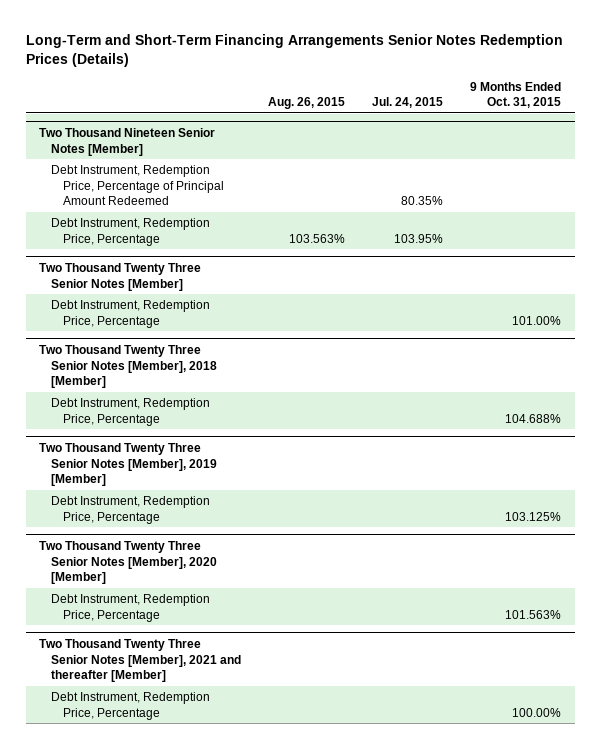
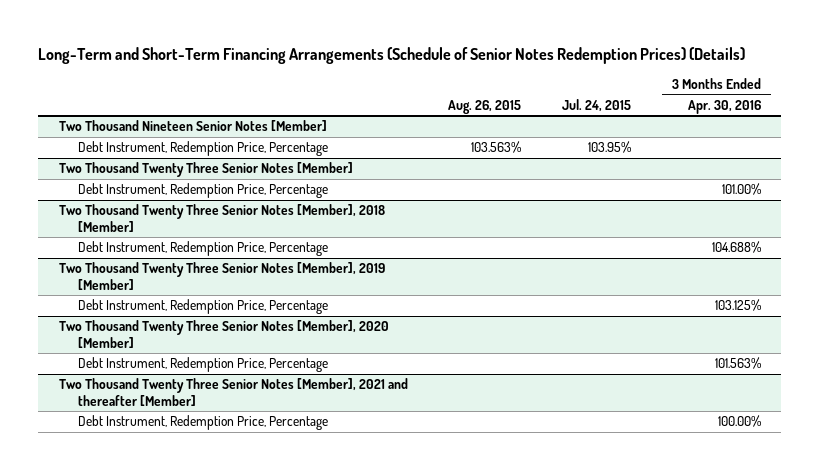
- Long-Term and Short-Term Financing Arrangements Senior Notes Redemption Prices (Details)
+ Long-Term and Short-Term Financing Arrangements (Schedule of Senior Notes Redemption Prices) (Details)
- | Aug. 26, 2015 | Jul. 24, 2015 | 9 Months Ended Oct. 31, 2015
+ | Aug. 26, 2015 | Jul. 24, 2015 | 3 Months Ended Apr. 30, 2016
@ Two Thousand Nineteen Senior Notes [Member]
- Debt Instrument, Redemption Price, Percentage of Principal Amount Redeemed | | 80.35% |

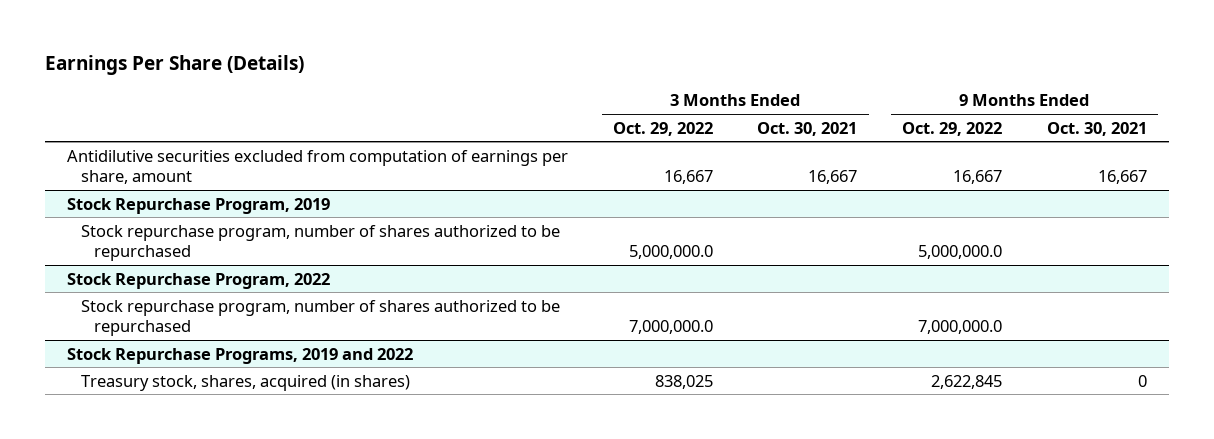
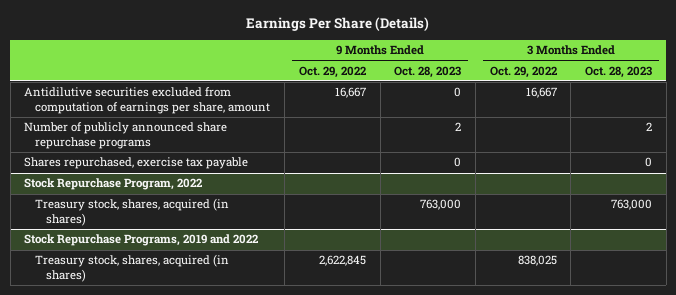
- | 3 Months Ended Oct. 29, 2022 | 3 Months Ended Oct. 30, 2021 | 9 Months Ended Oct. 29, 2022 | 9 Months Ended Oct. 30, 2021
+ | 9 Months Ended Oct. 29, 2022 | 9 Months Ended Oct. 28, 2023 | 3 Months Ended Oct. 29, 2022 | 3 Months Ended Oct. 28, 2023
- Stock Repurchase Program, 2019
- Stock repurchase program, number of shares authorized to be repurchased | 5,000,000.0 | | 5,000,000.0 |
+ Number of publicly announced share repurchase programs | | 2 | | 2
+ Shares repurchased, exercise tax payable | | 0 | | 0
@ Stock Repurchase Program, 2022
- Stock repurchase program, number of shares authorized to be repurchased | 7,000,000.0 | | 7,000,000.0 |
+ Treasury stock, shares, acquired (in shares) | | 763,000 | | 763,000

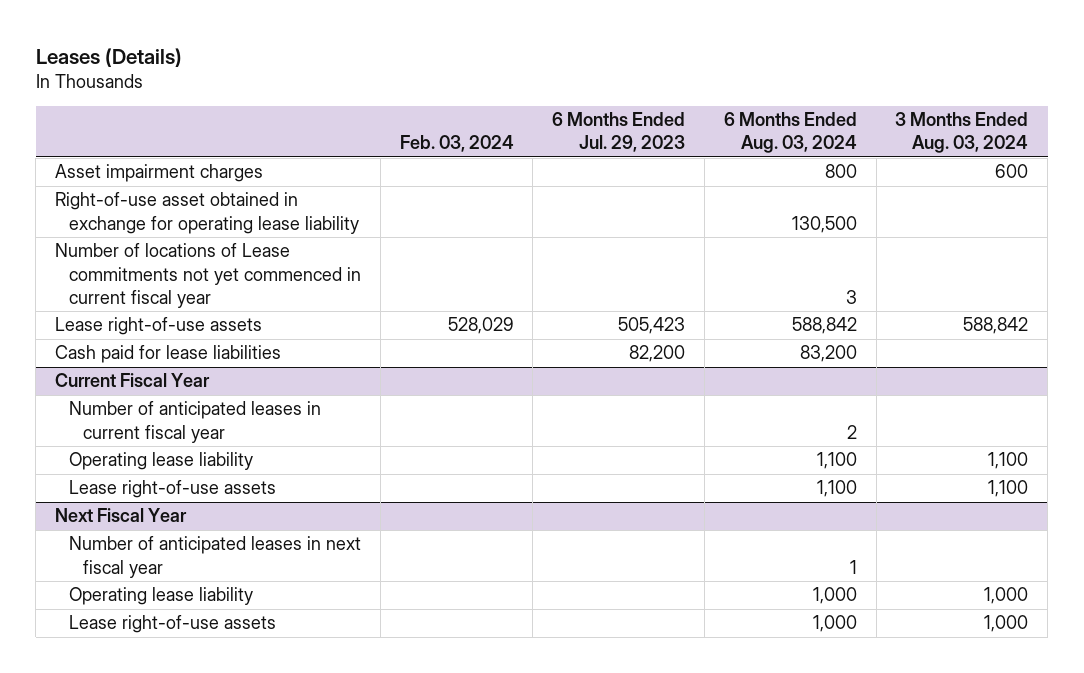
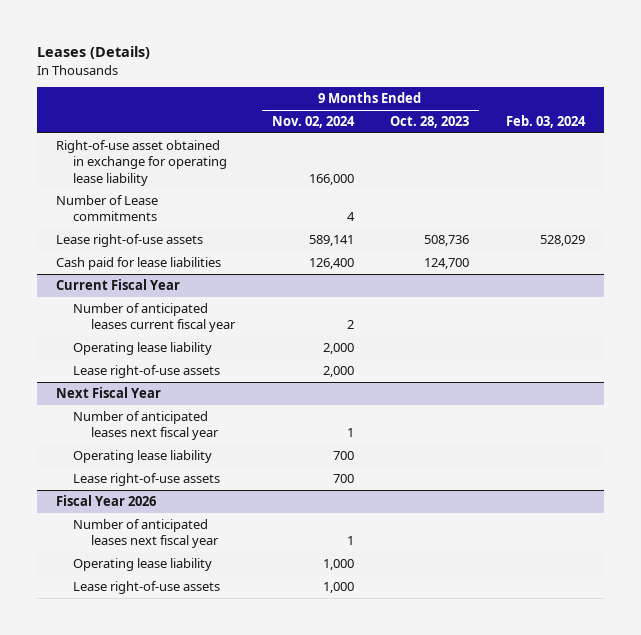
- | Feb. 03, 2024 | 6 Months Ended Jul. 29, 2023 | 6 Months Ended Aug. 03, 2024 | 3 Months Ended Aug. 03, 2024
+ | 9 Months Ended Nov. 02, 2024 | 9 Months Ended Oct. 28, 2023 | Feb. 03, 2024
- Asset impairment charges | | | 800 | 600
- Number of locations of Lease commitments not yet commenced in current fiscal year | | | 3 |
+ Number of Lease commitments | 4 | |
@ Current Fiscal Year
- Number of anticipated leases in current fiscal year | | | 2 |
+ Number of anticipated leases current fiscal year | 2 | |
@ Next Fiscal Year
- Number of anticipated leases in next fiscal year | | | 1 |
+ Number of anticipated leases next fiscal year | 1 | |
+ Fiscal Year 2026
+ Number of anticipated leases next fiscal year | 1 | |
+ Operating lease liability | 1,000 | |
+ Lease right-of-use assets | 1,000 | |

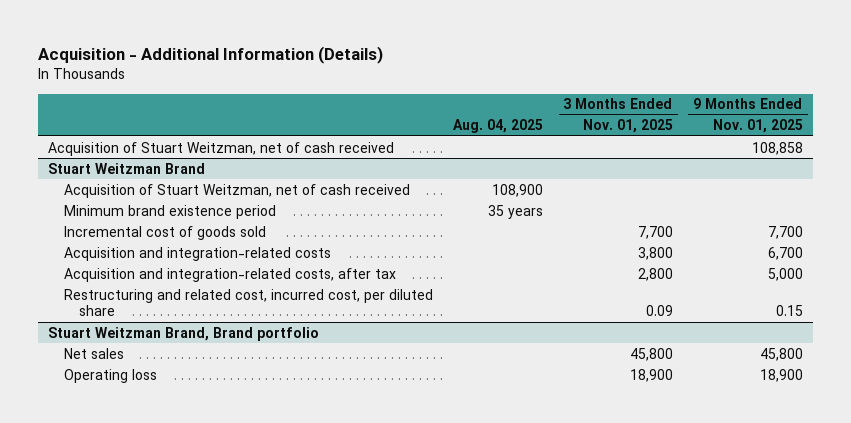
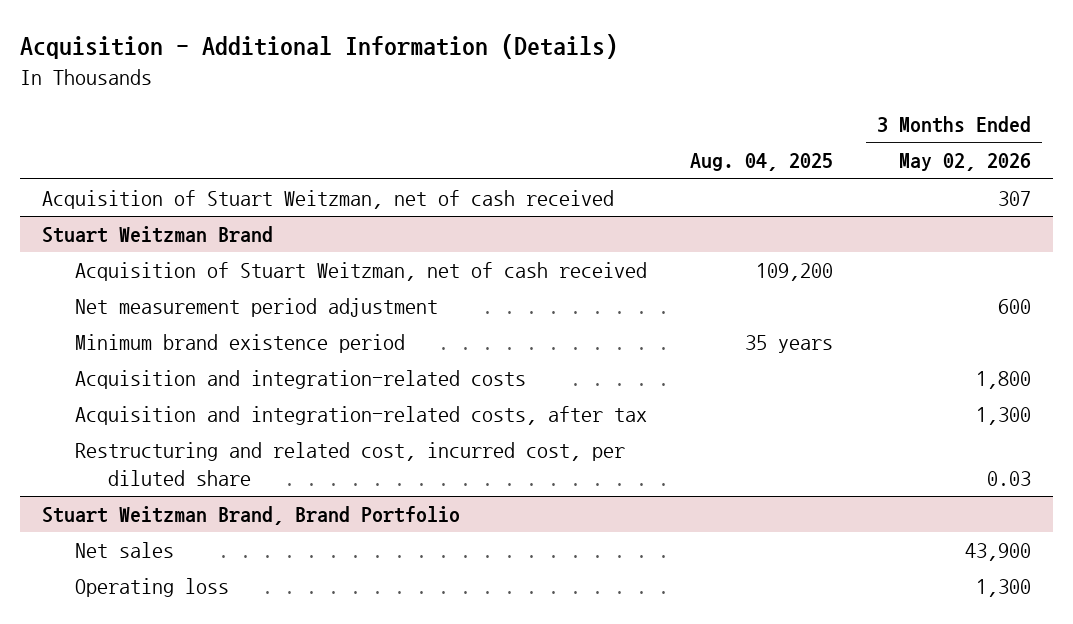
- | Aug. 04, 2025 | 3 Months Ended Nov. 01, 2025 | 9 Months Ended Nov. 01, 2025
+ | Aug. 04, 2025 | 3 Months Ended May 02, 2026
@ Stuart Weitzman Brand
- Acquisition of Stuart Weitzman, net of cash received | 108,900 | |
+ Acquisition of Stuart Weitzman, net of cash received | 109,200 |
+ Net measurement period adjustment | | 600
- Incremental cost of goods sold | | 7,700 | 7,700
- Stuart Weitzman Brand, Brand portfolio
+ Stuart Weitzman Brand, Brand Portfolio

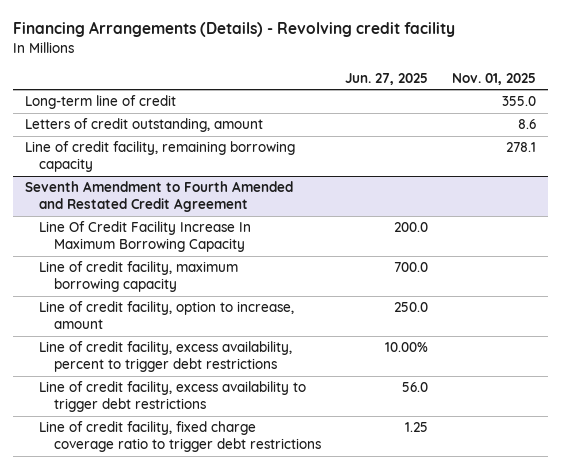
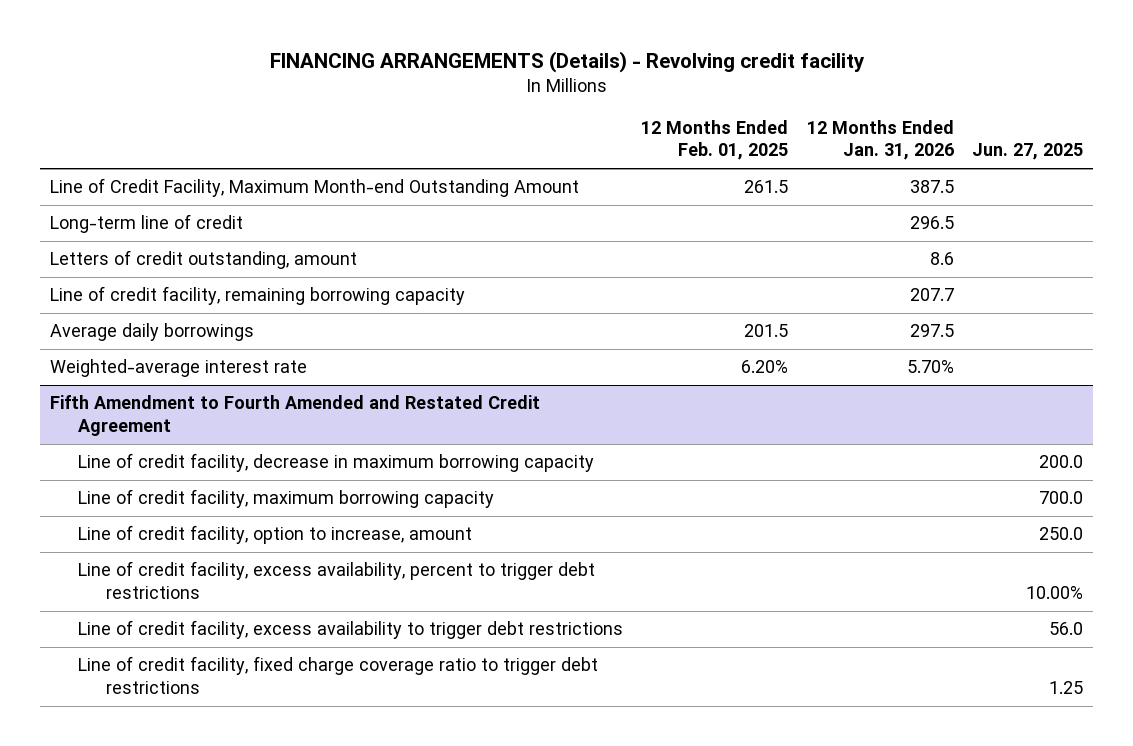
- Financing Arrangements (Details) - Revolving credit facility
+ FINANCING ARRANGEMENTS (Details) - Revolving credit facility
- | Jun. 27, 2025 | Nov. 01, 2025
+ | 12 Months Ended Feb. 01, 2025 | 12 Months Ended Jan. 31, 2026 | Jun. 27, 2025
+ Line of Credit Facility, Maximum Month-end Outstanding Amount | 261.5 | 387.5 |
- Seventh Amendment to Fourth Amended and Restated Credit Agreement
- Line Of Credit Facility Increase In Maximum Borrowing Capacity | 200.0 |
+ Average daily borrowings | 201.5 | 297.5 |
+ Weighted-average interest rate | 6.20% | 5.70% |
+ Fifth Amendment to Fourth Amended and Restated Credit Agreement
+ Line of credit facility, decrease in maximum borrowing capacity | | | 200.0

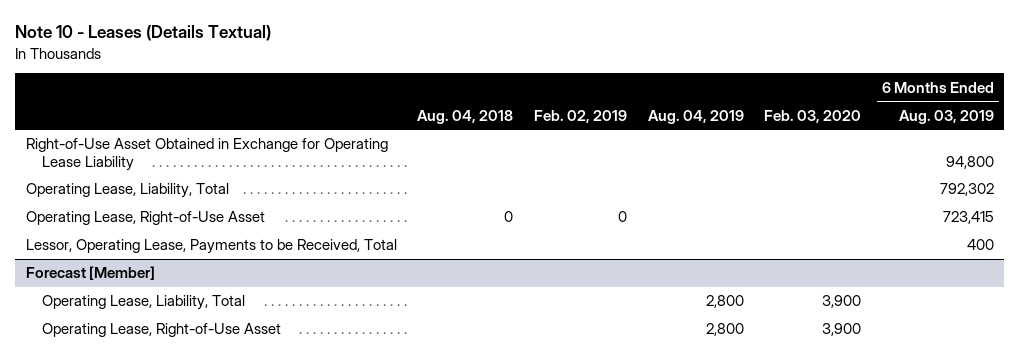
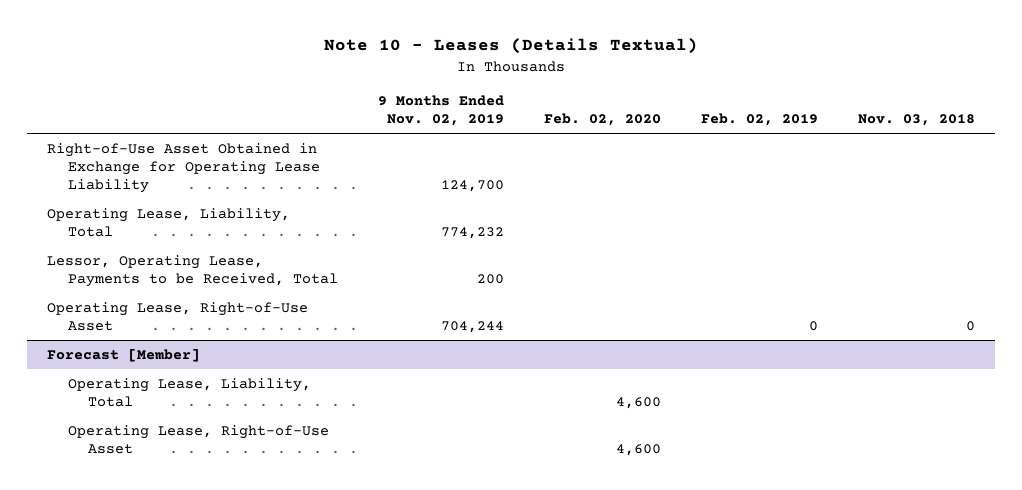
- | Aug. 04, 2018 | Feb. 02, 2019 | Aug. 04, 2019 | Feb. 03, 2020 | 6 Months Ended Aug. 03, 2019
+ | 9 Months Ended Nov. 02, 2019 | Feb. 02, 2020 | Feb. 02, 2019 | Nov. 03, 2018
moved down: Operating Lease, Right-of-Use Asset | 704,244 | | 0 | 0

